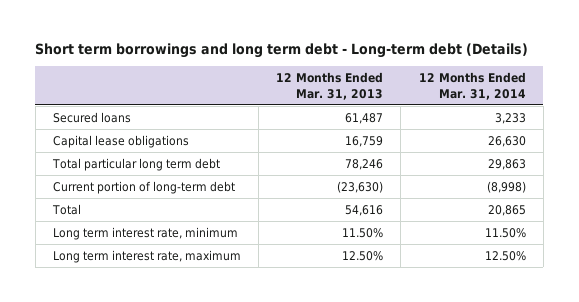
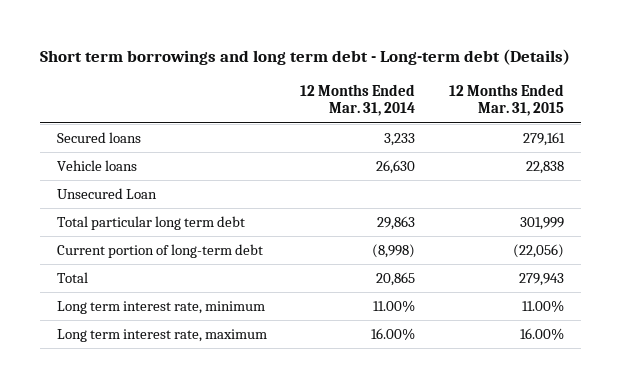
- | 12 Months Ended Mar. 31, 2013 | 12 Months Ended Mar. 31, 2014
+ | 12 Months Ended Mar. 31, 2014 | 12 Months Ended Mar. 31, 2015
- Capital lease obligations | 16,759 | 26,630
+ Vehicle loans | 26,630 | 22,838
+ Unsecured Loan
- Long term interest rate, minimum | 11.50% | 11.50%
- Long term interest rate, maximum | 12.50% | 12.50%
+ Long term interest rate, minimum | 11.00% | 11.00%
+ Long term interest rate, maximum | 16.00% | 16.00%

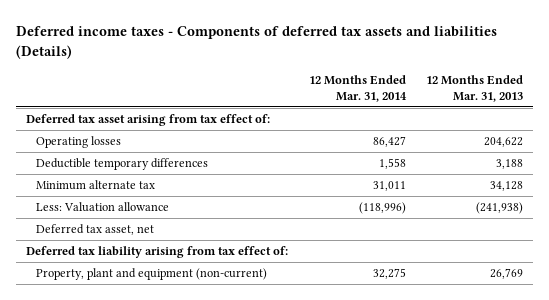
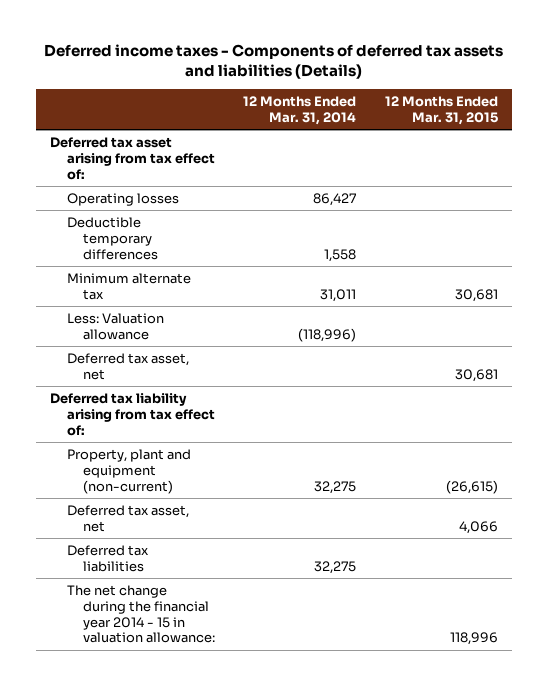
- | 12 Months Ended Mar. 31, 2014 | 12 Months Ended Mar. 31, 2013
+ | 12 Months Ended Mar. 31, 2014 | 12 Months Ended Mar. 31, 2015
+ Deferred tax asset, net | | 4,066
+ Deferred tax liabilities | 32,275 |
+ The net change during the financial year 2014 - 15 in valuation allowance: | | 118,996

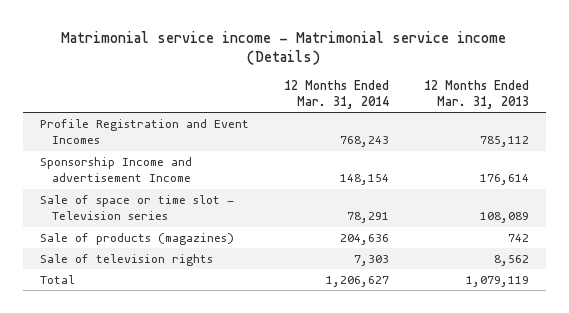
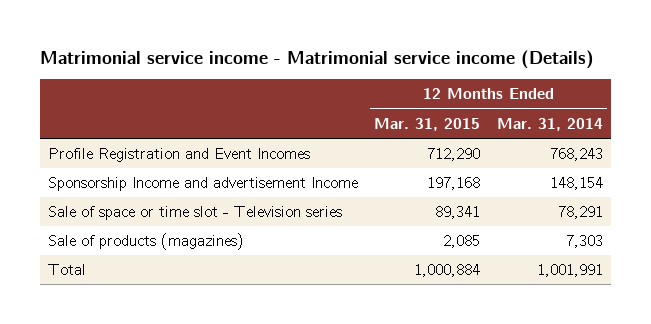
- | 12 Months Ended Mar. 31, 2014 | 12 Months Ended Mar. 31, 2013
+ | 12 Months Ended Mar. 31, 2015 | 12 Months Ended Mar. 31, 2014
- Sale of products (magazines) | 204,636 | 742
- Sale of television rights | 7,303 | 8,562
- Total | 1,206,627 | 1,079,119
+ Sale of products (magazines) | 2,085 | 7,303
+ Total | 1,000,884 | 1,001,991

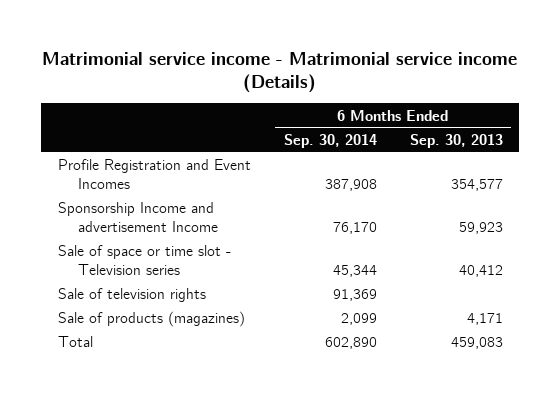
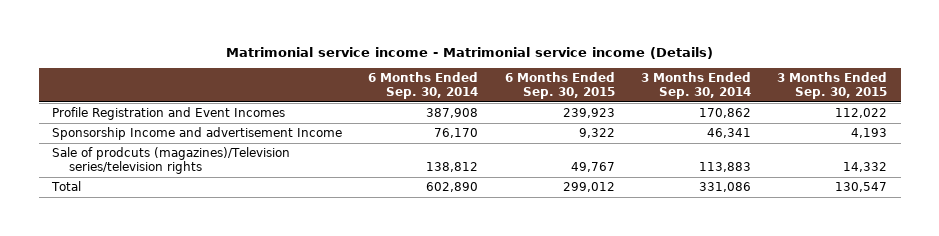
- | 6 Months Ended Sep. 30, 2014 | 6 Months Ended Sep. 30, 2013
+ | 6 Months Ended Sep. 30, 2014 | 6 Months Ended Sep. 30, 2015 | 3 Months Ended Sep. 30, 2014 | 3 Months Ended Sep. 30, 2015
- Sale of space or time slot - Television series | 45,344 | 40,412
- Sale of television rights | 91,369 |
- Sale of products (magazines) | 2,099 | 4,171
+ Sale of prodcuts (magazines)/Television series/television rights | 138,812 | 49,767 | 113,883 | 14,332

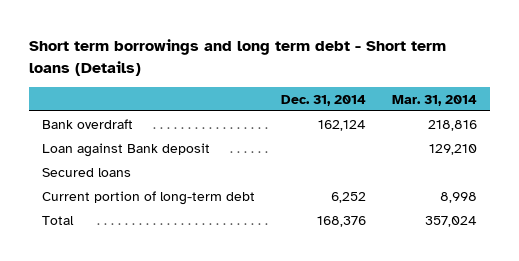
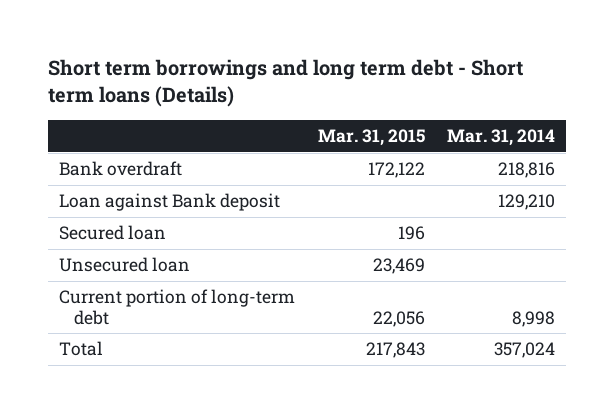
- | Dec. 31, 2014 | Mar. 31, 2014
+ | Mar. 31, 2015 | Mar. 31, 2014
- Secured loans
+ Secured loan | 196 |
+ Unsecured loan | 23,469 |

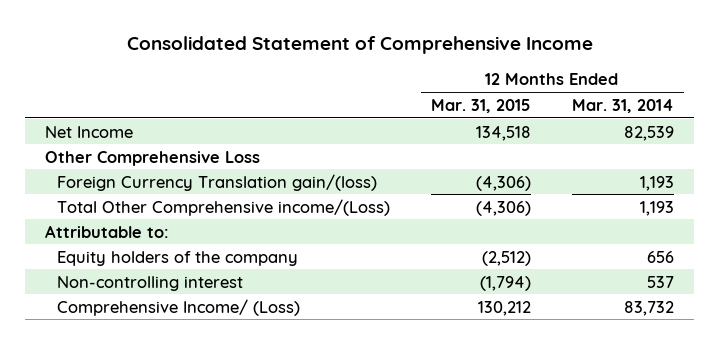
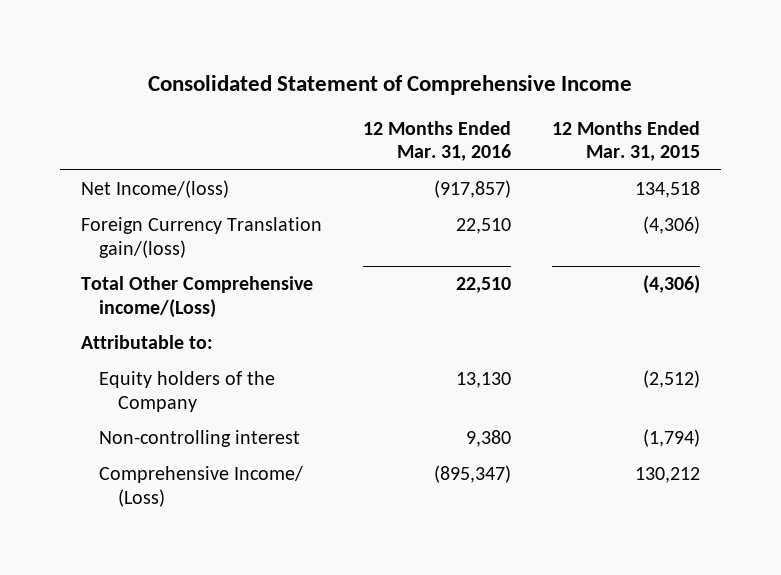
- | 12 Months Ended Mar. 31, 2015 | 12 Months Ended Mar. 31, 2014
+ | 12 Months Ended Mar. 31, 2016 | 12 Months Ended Mar. 31, 2015
- Net Income | 134,518 | 82,539
- Other Comprehensive Loss
+ Net Income/(loss) | (917,857) | 134,518
- Equity holders of the company | (2,512) | 656
+ Equity holders of the Company | 13,130 | (2,512)

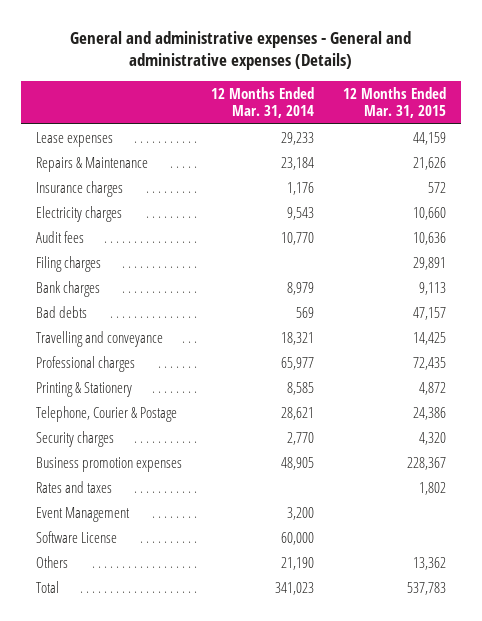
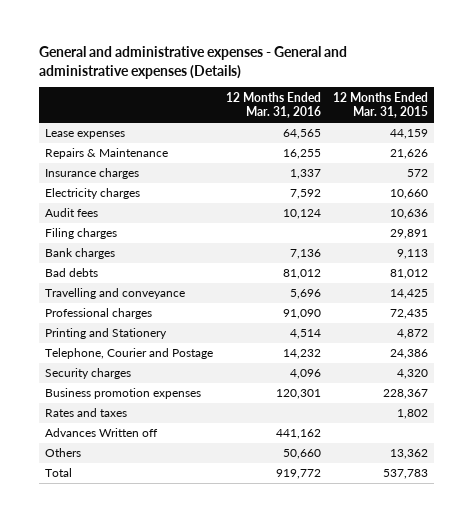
- | 12 Months Ended Mar. 31, 2014 | 12 Months Ended Mar. 31, 2015
+ | 12 Months Ended Mar. 31, 2016 | 12 Months Ended Mar. 31, 2015
- Bad debts | 569 | 47,157
+ Bad debts | 81,012 | 81,012
- Printing & Stationery | 8,585 | 4,872
- Telephone, Courier & Postage | 28,621 | 24,386
+ Printing and Stationery | 4,514 | 4,872
+ Telephone, Courier and Postage | 14,232 | 24,386
- Event Management | 3,200 |
- Software License | 60,000 |
+ Advances Written off | 441,162 |

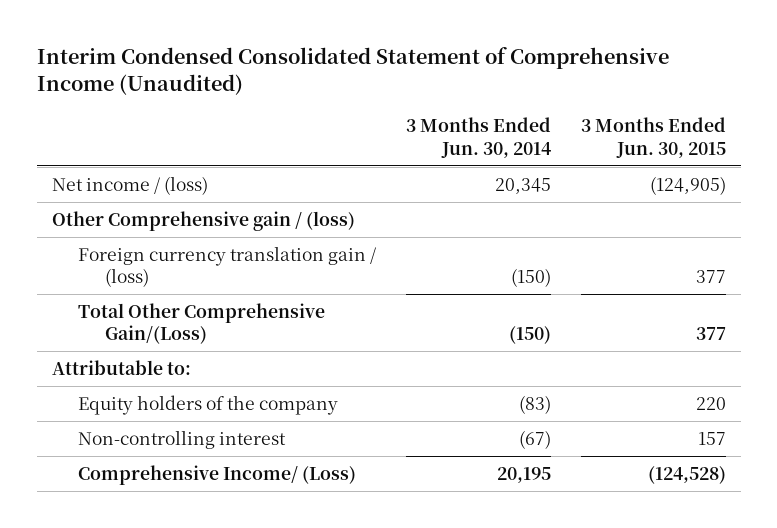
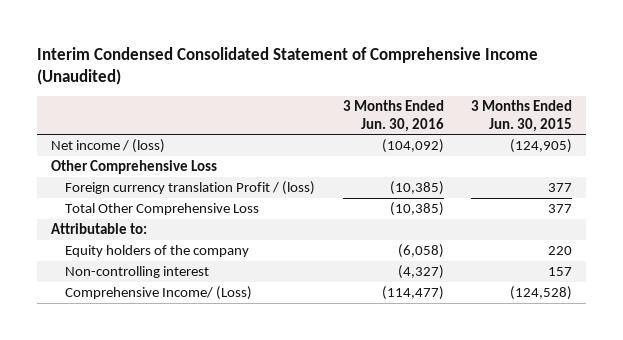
- | 3 Months Ended Jun. 30, 2014 | 3 Months Ended Jun. 30, 2015
+ | 3 Months Ended Jun. 30, 2016 | 3 Months Ended Jun. 30, 2015
- Other Comprehensive gain / (loss)
- Foreign currency translation gain / (loss) | (150) | 377
- Total Other Comprehensive Gain/(Loss) | (150) | 377
+ Other Comprehensive Loss
+ Foreign currency translation Profit / (loss) | (10,385) | 377
+ Total Other Comprehensive Loss | (10,385) | 377

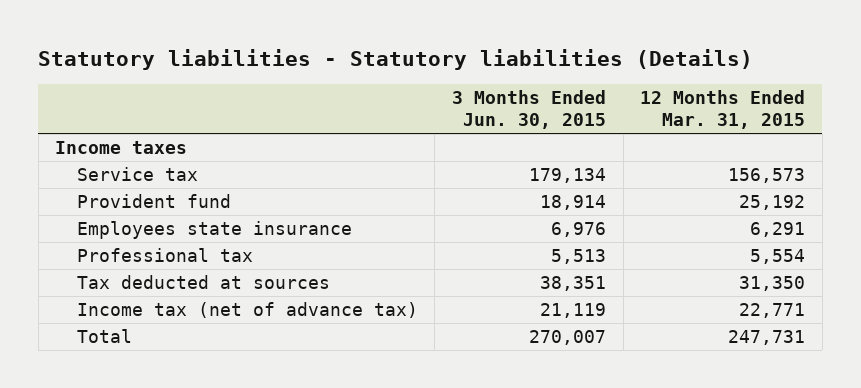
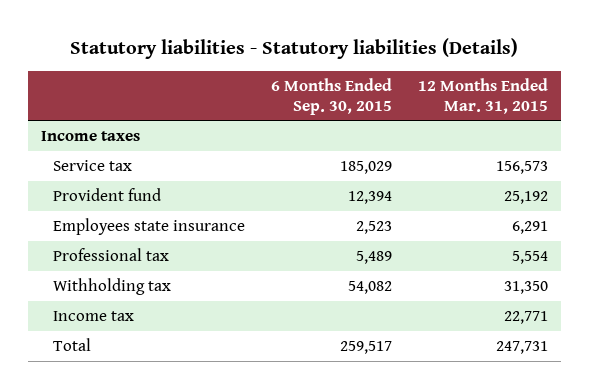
- | 3 Months Ended Jun. 30, 2015 | 12 Months Ended Mar. 31, 2015
+ | 6 Months Ended Sep. 30, 2015 | 12 Months Ended Mar. 31, 2015
- Tax deducted at sources | 38,351 | 31,350
- Income tax (net of advance tax) | 21,119 | 22,771
+ Withholding tax | 54,082 | 31,350
+ Income tax | | 22,771

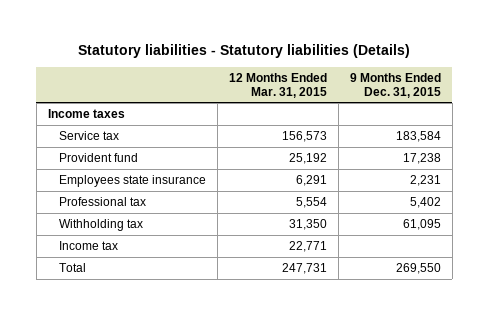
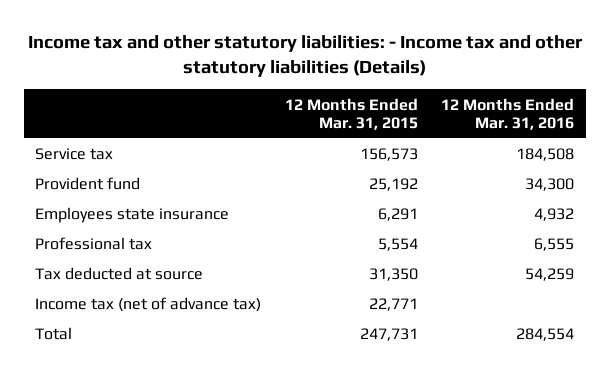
- Statutory liabilities - Statutory liabilities (Details)
+ Income tax and other statutory liabilities: - Income tax and other statutory liabilities (Details)
- | 12 Months Ended Mar. 31, 2015 | 9 Months Ended Dec. 31, 2015
+ | 12 Months Ended Mar. 31, 2015 | 12 Months Ended Mar. 31, 2016
- Income taxes
- Withholding tax | 31,350 | 61,095
- Income tax | 22,771 |
+ Tax deducted at source | 31,350 | 54,259
+ Income tax (net of advance tax) | 22,771 |

